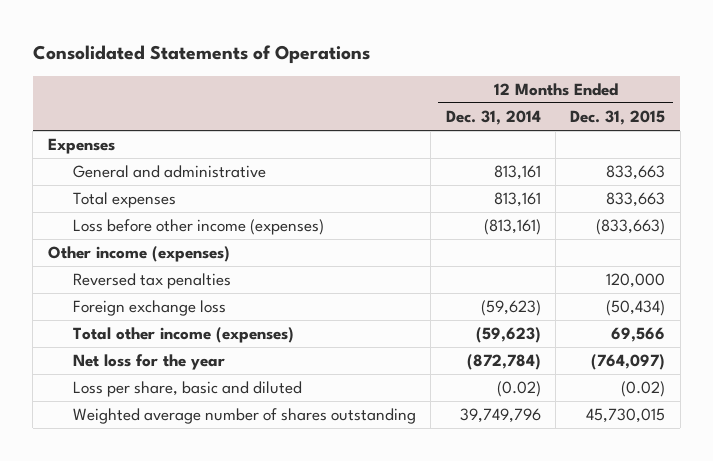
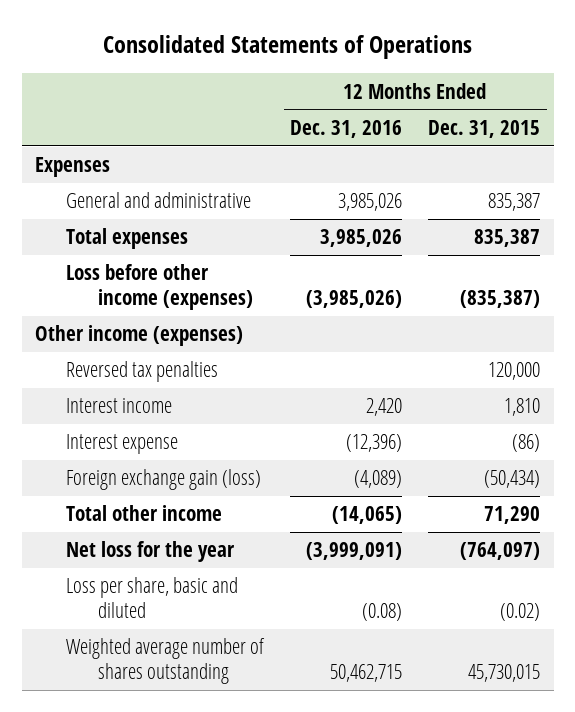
- | 12 Months Ended Dec. 31, 2014 | 12 Months Ended Dec. 31, 2015
+ | 12 Months Ended Dec. 31, 2016 | 12 Months Ended Dec. 31, 2015
- General and administrative | 813,161 | 833,663
- Total expenses | 813,161 | 833,663
- Loss before other income (expenses) | (813,161) | (833,663)
+ General and administrative | 3,985,026 | 835,387
+ Total expenses | 3,985,026 | 835,387
+ Loss before other income (expenses) | (3,985,026) | (835,387)
- Foreign exchange loss | (59,623) | (50,434)
- Total other income (expenses) | (59,623) | 69,566
+ Interest income | 2,420 | 1,810
+ Interest expense | (12,396) | (86)
+ Foreign exchange gain (loss) | (4,089) | (50,434)
+ Total other income | (14,065) | 71,290

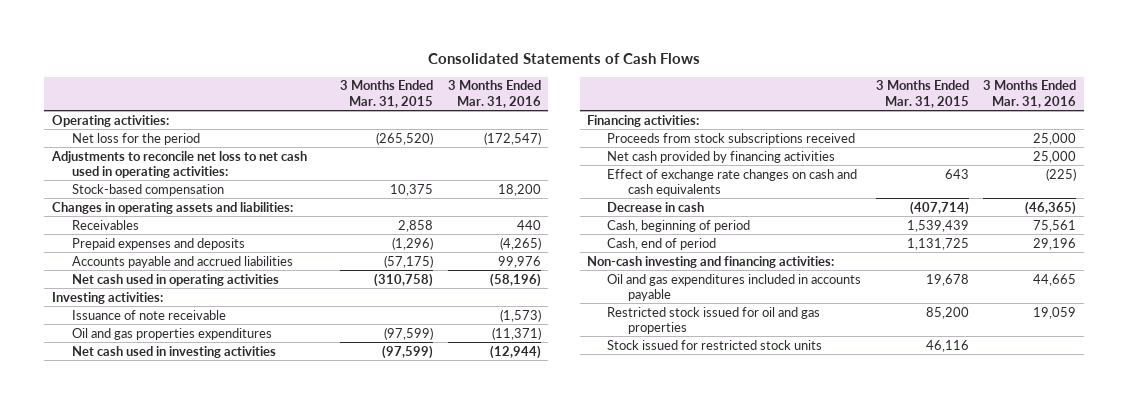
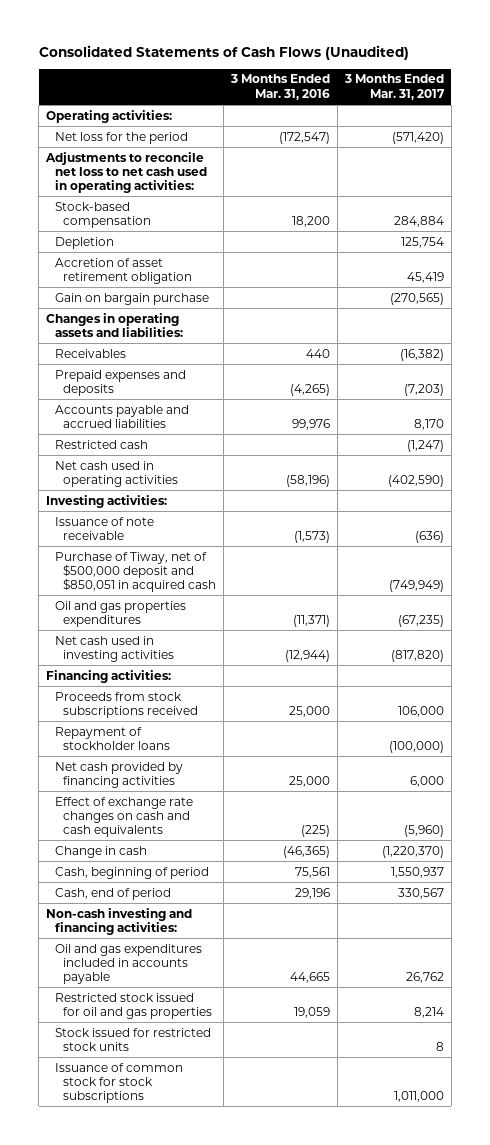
- Consolidated Statements of Cash Flows
+ Consolidated Statements of Cash Flows (Unaudited)
- | 3 Months Ended Mar. 31, 2015 | 3 Months Ended Mar. 31, 2016
+ | 3 Months Ended Mar. 31, 2016 | 3 Months Ended Mar. 31, 2017
+ Depletion | | 125,754
+ Accretion of asset retirement obligation | | 45,419
+ Gain on bargain purchase | | (270,565)
+ Restricted cash | | (1,247)
+ Purchase of Tiway, net of $500,000 deposit and $850,051 in acquired cash | | (749,949)
+ Repayment of stockholder loans | | (100,000)
- Decrease in cash | (407,714) | (46,365)
+ Change in cash | (46,365) | (1,220,370)
+ Issuance of common stock for stock subscriptions | | 1,011,000

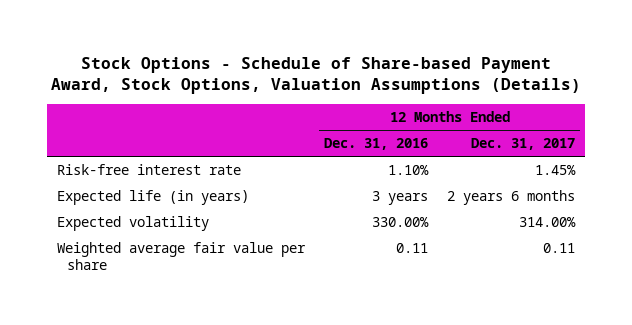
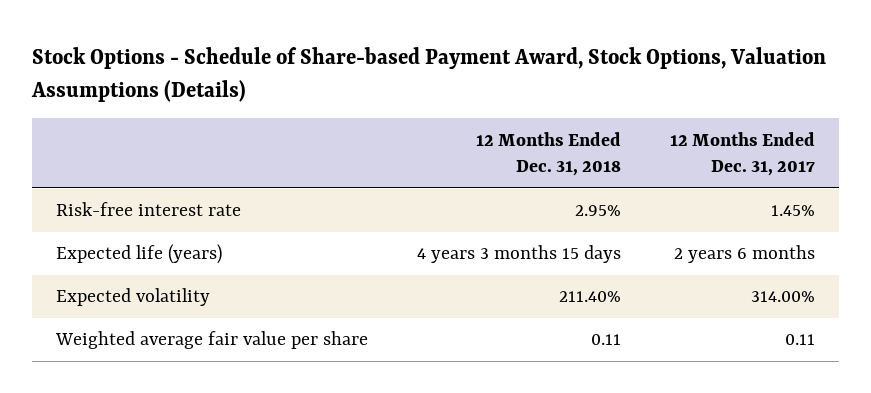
- | 12 Months Ended Dec. 31, 2016 | 12 Months Ended Dec. 31, 2017
+ | 12 Months Ended Dec. 31, 2018 | 12 Months Ended Dec. 31, 2017
- Expected life (in years) | 3 years | 2 years 6 months
+ Expected life (years) | 4 years 3 months 15 days | 2 years 6 months

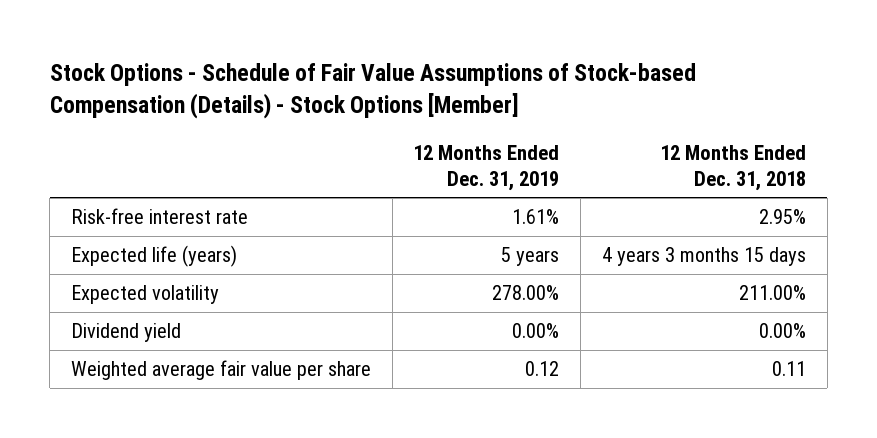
- Stock Options - Schedule of Share-based Payment Award, Stock Options, Valuation Assumptions (Details)
+ Stock Options - Schedule of Fair Value Assumptions of Stock-based Compensation (Details) - Stock Options [Member]
- | 12 Months Ended Dec. 31, 2018 | 12 Months Ended Dec. 31, 2017
+ | 12 Months Ended Dec. 31, 2019 | 12 Months Ended Dec. 31, 2018
- Expected volatility | 211.40% | 314.00%
+ Expected volatility | 278.00% | 211.00%
+ Dividend yield | 0.00% | 0.00%

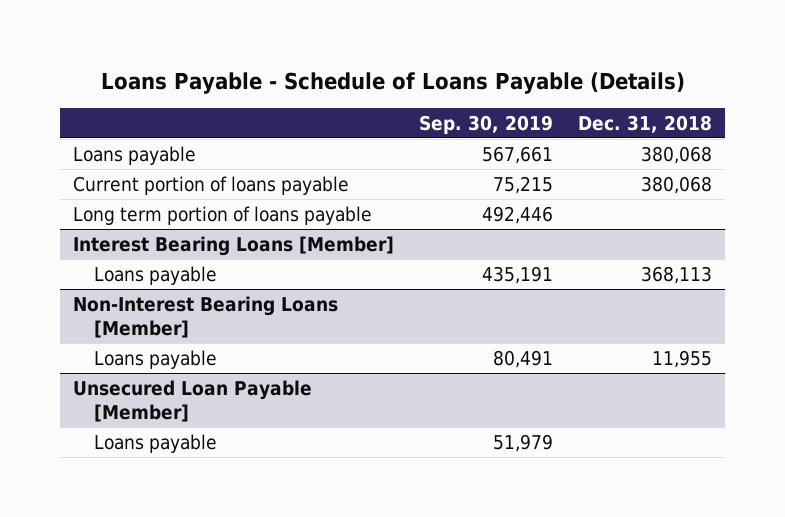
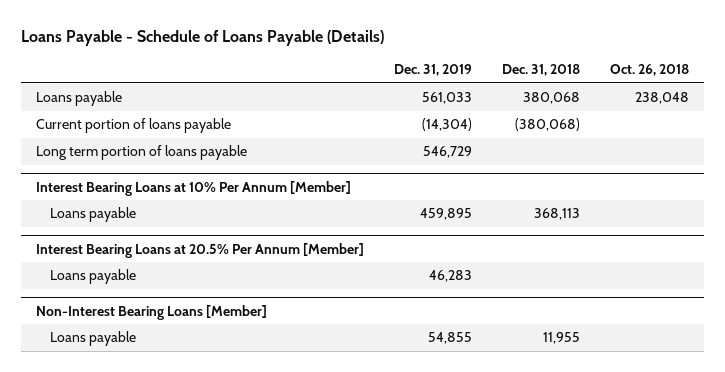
- | Sep. 30, 2019 | Dec. 31, 2018
+ | Dec. 31, 2019 | Dec. 31, 2018 | Oct. 26, 2018
- Current portion of loans payable | 75,215 | 380,068
+ Current portion of loans payable | (14,304) | (380,068) |
- Interest Bearing Loans [Member]
+ Interest Bearing Loans at 10% Per Annum [Member]
+ Interest Bearing Loans at 20.5% Per Annum [Member]
+ Loans payable | 46,283 | |
- Unsecured Loan Payable [Member]
- Loans payable | 51,979 |

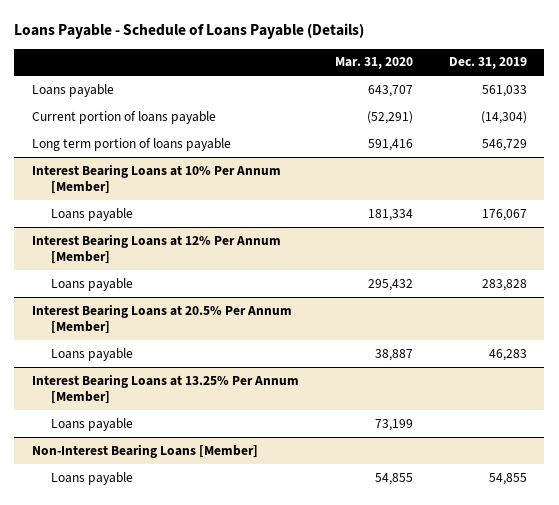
- | Dec. 31, 2019 | Dec. 31, 2018 | Oct. 26, 2018
+ | Mar. 31, 2020 | Dec. 31, 2019
@ Interest Bearing Loans at 10% Per Annum [Member]
- Loans payable | 459,895 | 368,113 |
+ Loans payable | 181,334 | 176,067
+ Interest Bearing Loans at 12% Per Annum [Member]
+ Loans payable | 295,432 | 283,828
+ Interest Bearing Loans at 13.25% Per Annum [Member]
+ Loans payable | 73,199 |

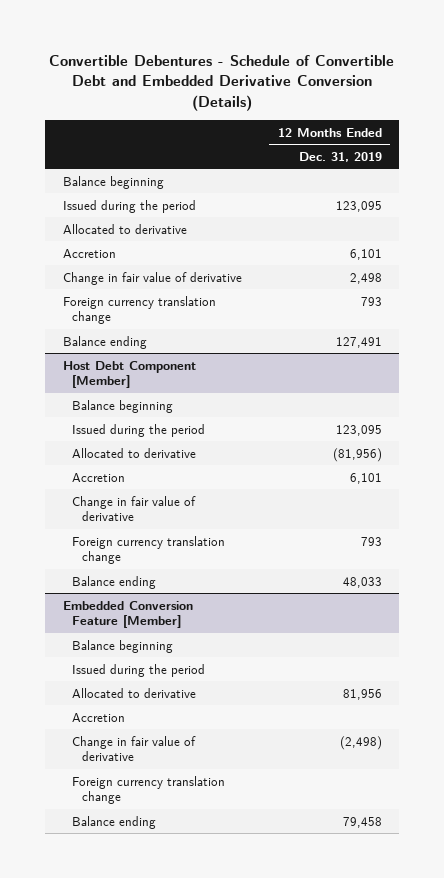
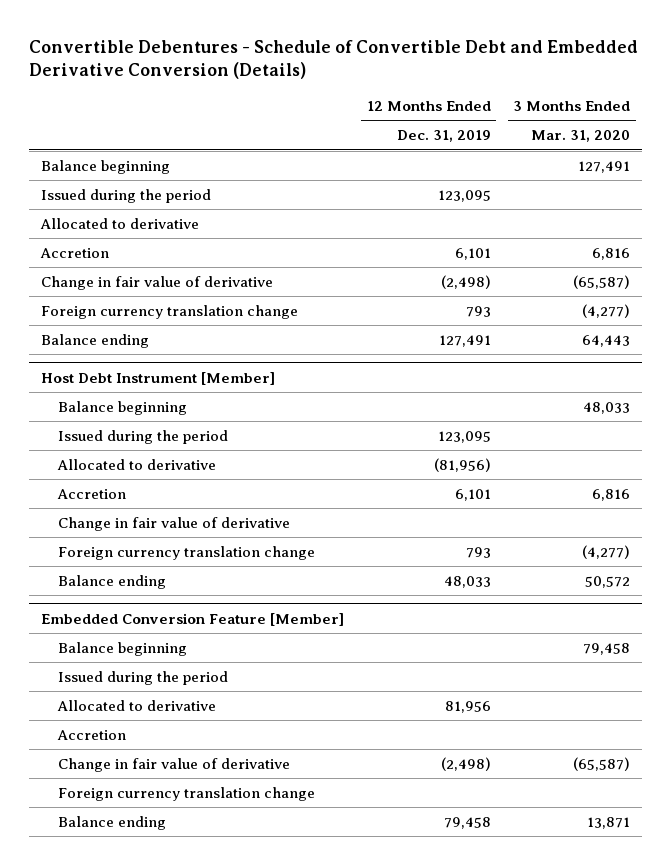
- | 12 Months Ended Dec. 31, 2019
+ | 12 Months Ended Dec. 31, 2019 | 3 Months Ended Mar. 31, 2020
- Change in fair value of derivative | 2,498
+ Change in fair value of derivative | (2,498) | (65,587)
- Host Debt Component [Member]
+ Host Debt Instrument [Member]

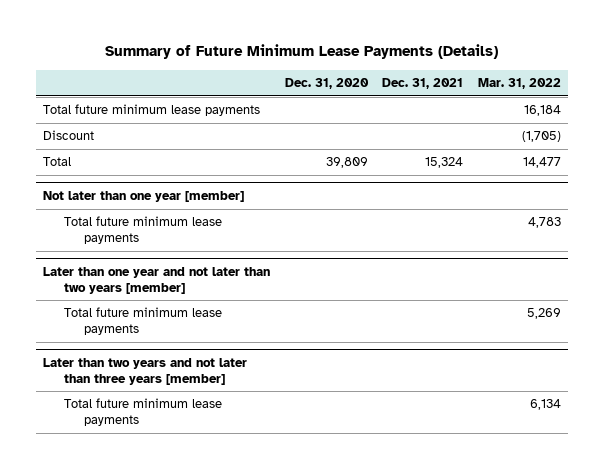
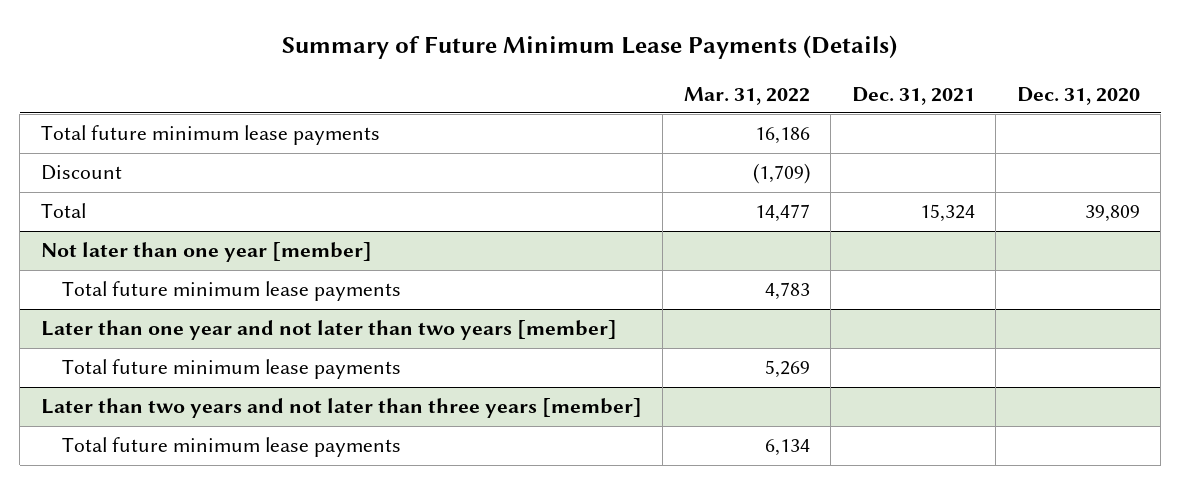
- | Dec. 31, 2020 | Dec. 31, 2021 | Mar. 31, 2022
+ | Mar. 31, 2022 | Dec. 31, 2021 | Dec. 31, 2020
- Total future minimum lease payments | | | 16,184
- Discount | | | (1,705)
+ Total future minimum lease payments | 16,186 | |
+ Discount | (1,709) | |

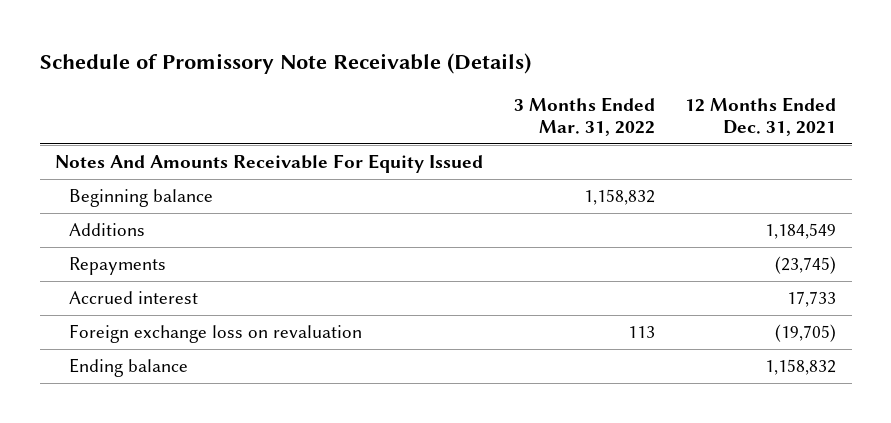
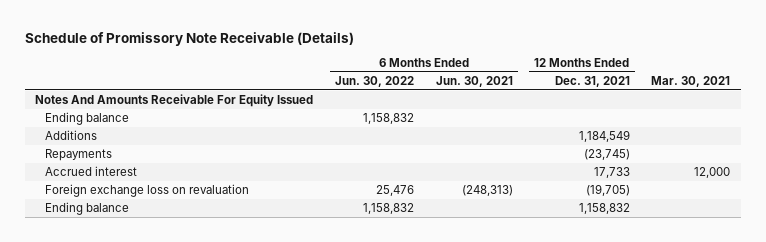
- | 3 Months Ended Mar. 31, 2022 | 12 Months Ended Dec. 31, 2021
+ | 6 Months Ended Jun. 30, 2022 | 6 Months Ended Jun. 30, 2021 | 12 Months Ended Dec. 31, 2021 | Mar. 30, 2021
- Beginning balance | 1,158,832 |
+ Ending balance | 1,158,832 | | |

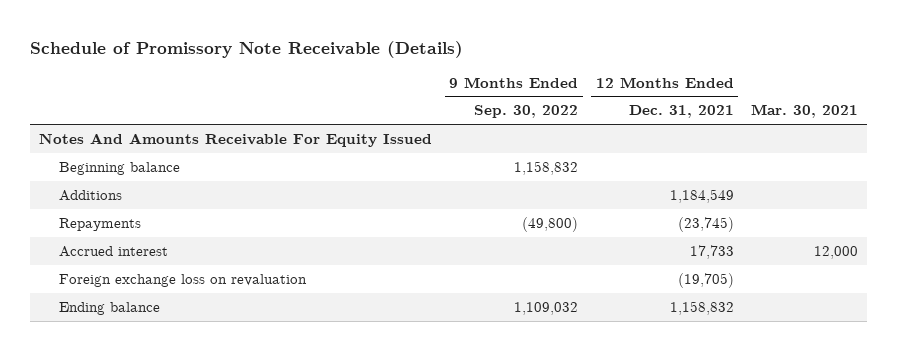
- | 6 Months Ended Jun. 30, 2022 | 6 Months Ended Jun. 30, 2021 | 12 Months Ended Dec. 31, 2021 | Mar. 30, 2021
+ | 9 Months Ended Sep. 30, 2022 | 12 Months Ended Dec. 31, 2021 | Mar. 30, 2021
- Ending balance | 1,158,832 | | |
+ Beginning balance | 1,158,832 | |

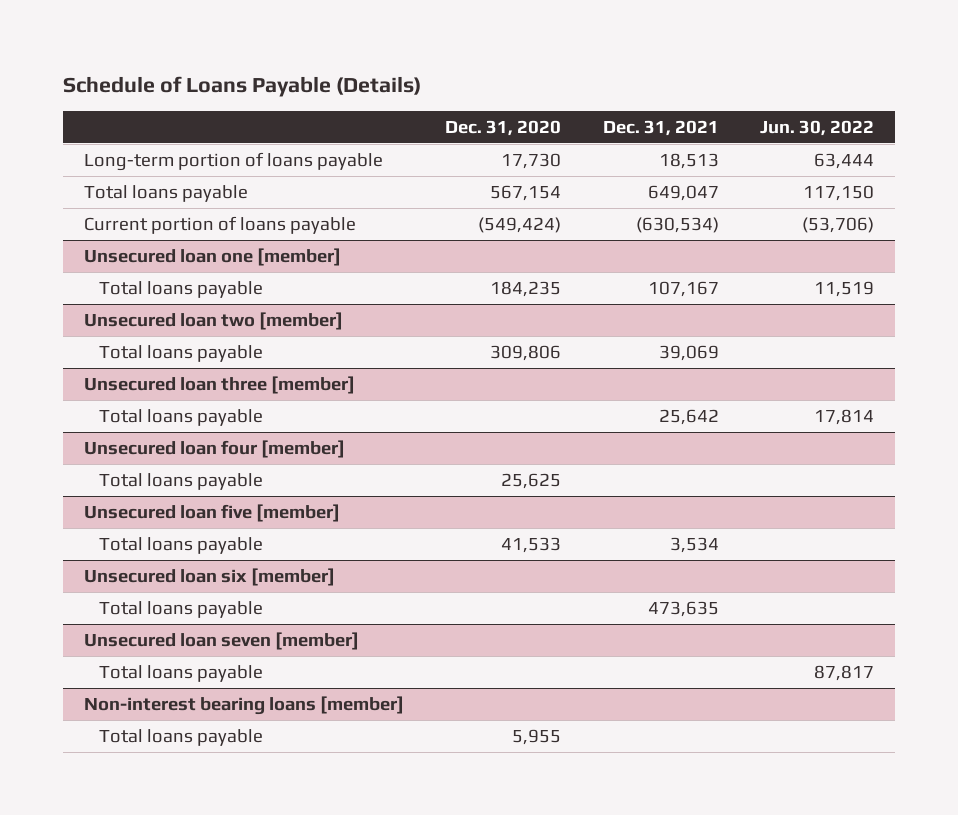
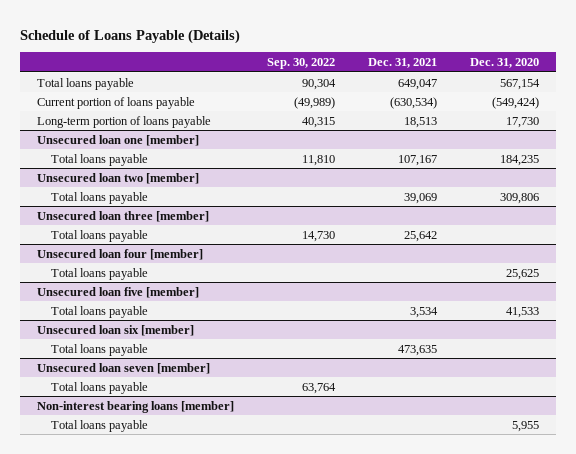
- | Dec. 31, 2020 | Dec. 31, 2021 | Jun. 30, 2022
+ | Sep. 30, 2022 | Dec. 31, 2021 | Dec. 31, 2020
moved down: Long-term portion of loans payable | 40,315 | 18,513 | 17,730

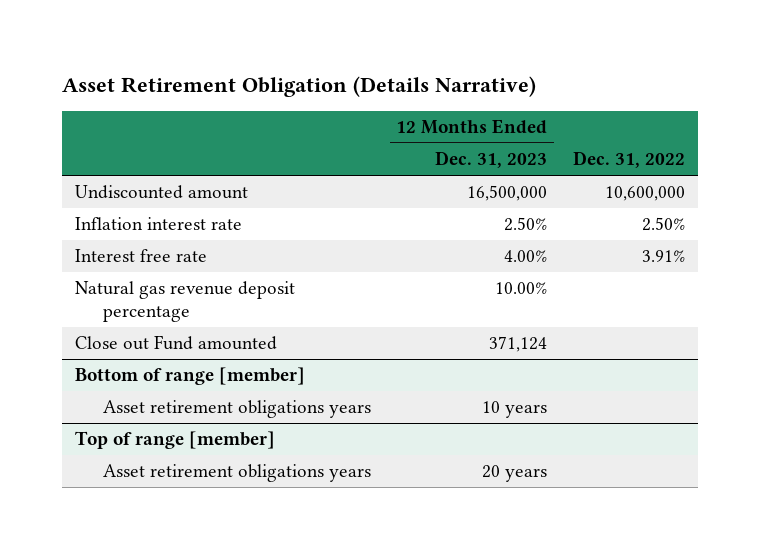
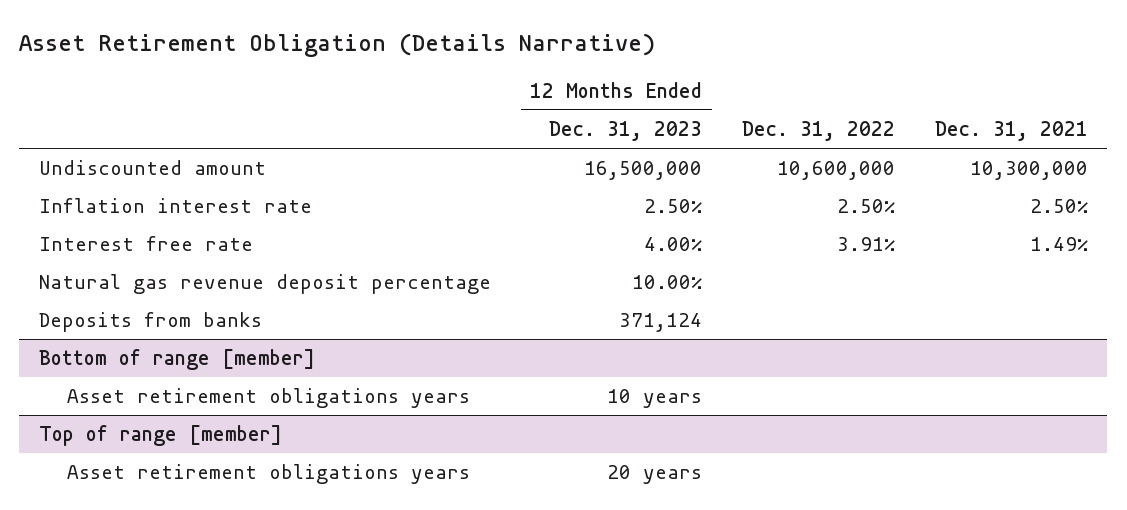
- | 12 Months Ended Dec. 31, 2023 | Dec. 31, 2022
+ | 12 Months Ended Dec. 31, 2023 | Dec. 31, 2022 | Dec. 31, 2021
- Close out Fund amounted | 371,124 |
+ Deposits from banks | 371,124 | |

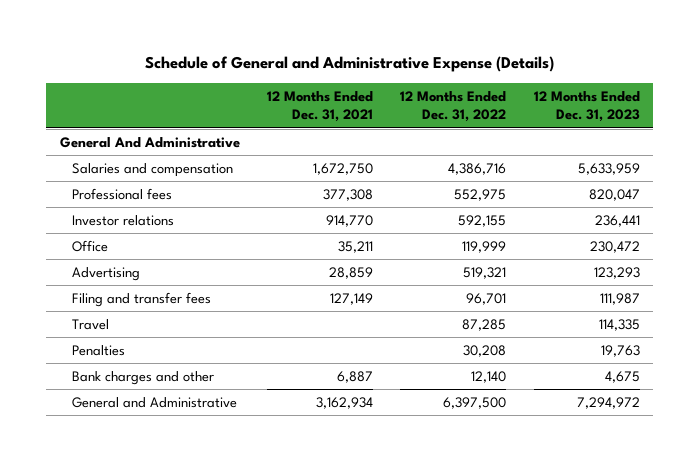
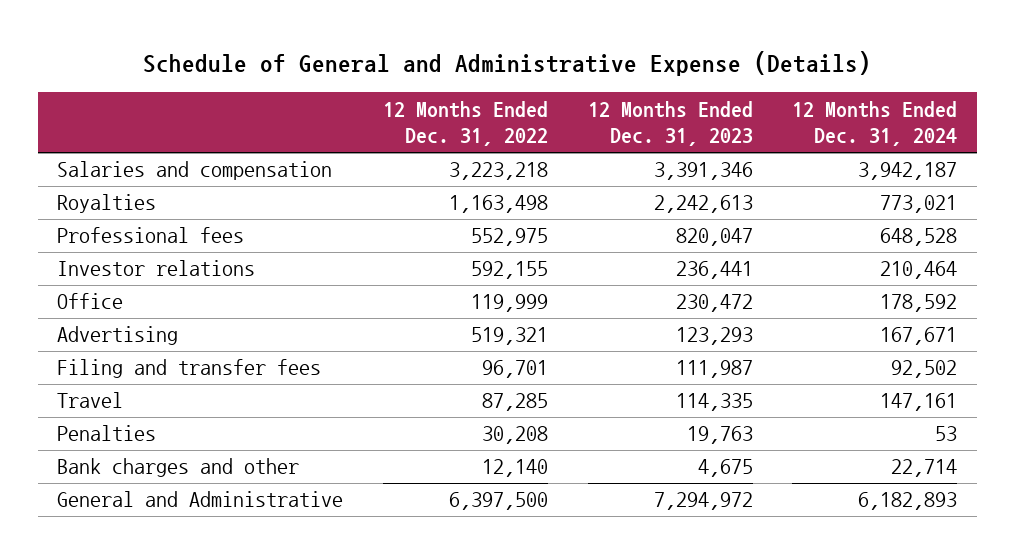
- | 12 Months Ended Dec. 31, 2021 | 12 Months Ended Dec. 31, 2022 | 12 Months Ended Dec. 31, 2023
+ | 12 Months Ended Dec. 31, 2022 | 12 Months Ended Dec. 31, 2023 | 12 Months Ended Dec. 31, 2024
- General And Administrative
- Salaries and compensation | 1,672,750 | 4,386,716 | 5,633,959
+ Salaries and compensation | 3,223,218 | 3,391,346 | 3,942,187
+ Royalties | 1,163,498 | 2,242,613 | 773,021

